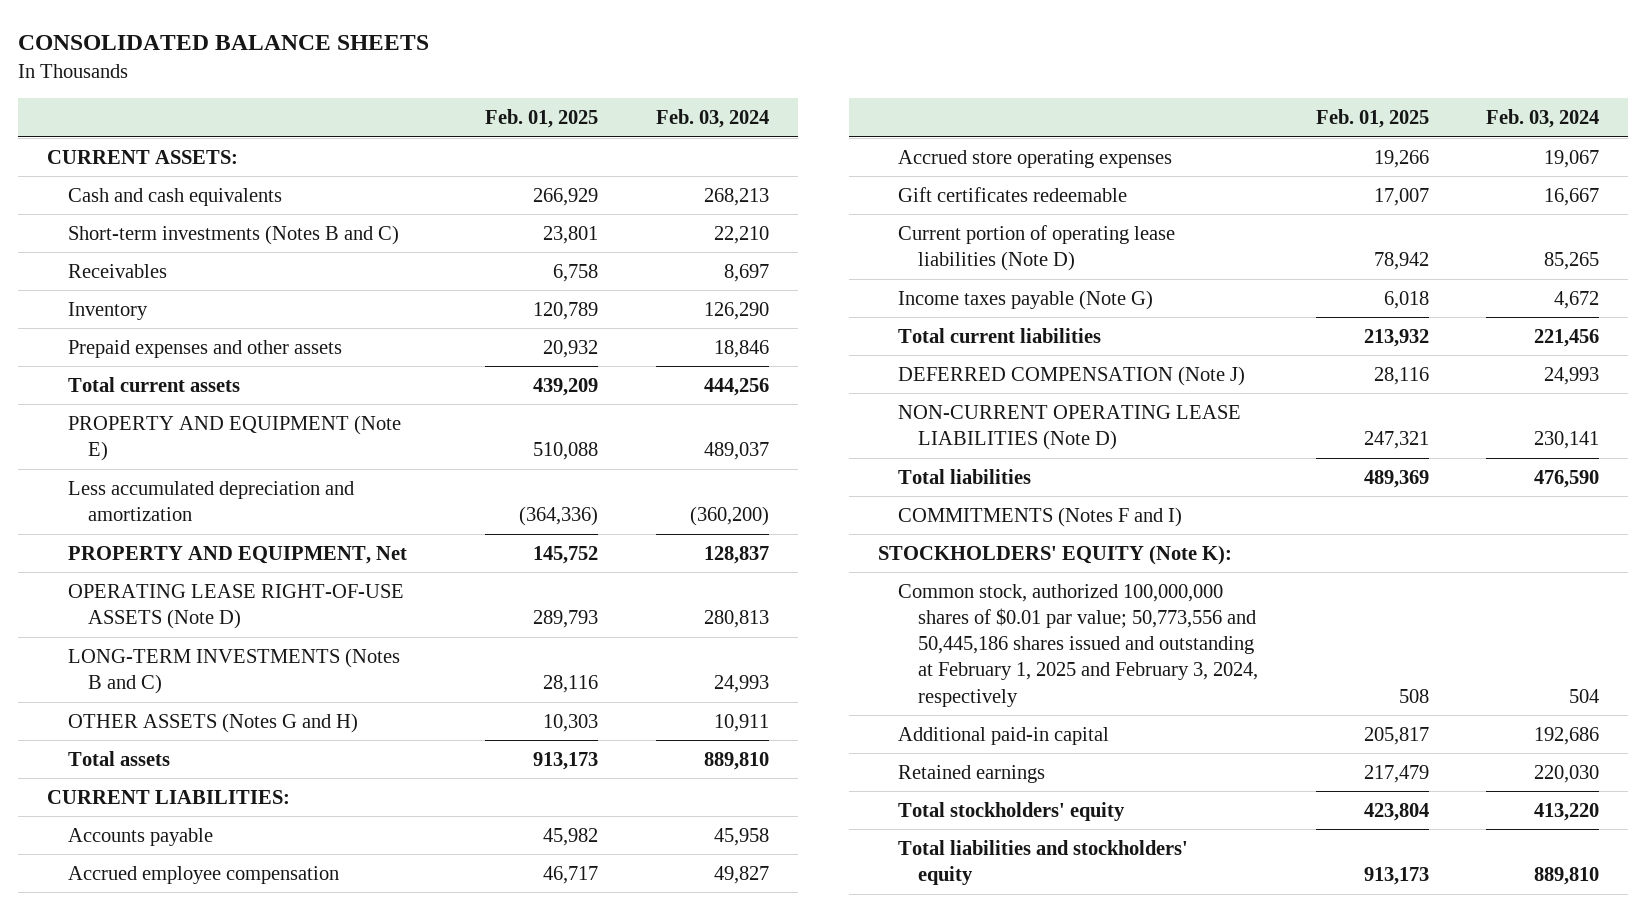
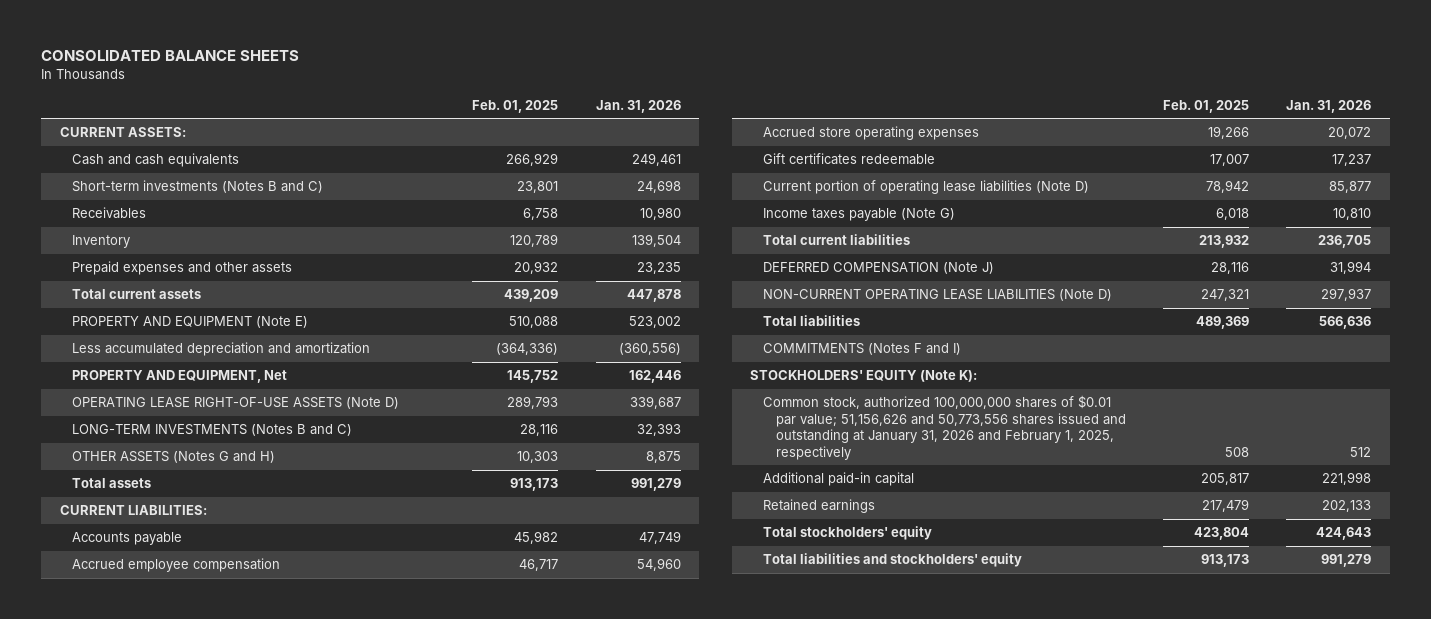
- | Feb. 01, 2025 | Feb. 03, 2024
+ | Feb. 01, 2025 | Jan. 31, 2026
- Common stock, authorized 100,000,000 shares of $0.01 par value; 50,773,556 and 50,445,186 shares issued and outstanding at February 1, 2025 and February 3, 2024, respectively | 508 | 504
+ Common stock, authorized 100,000,000 shares of $0.01 par value; 51,156,626 and 50,773,556 shares issued and outstanding at January 31, 2026 and February 1, 2025, respectively | 508 | 512

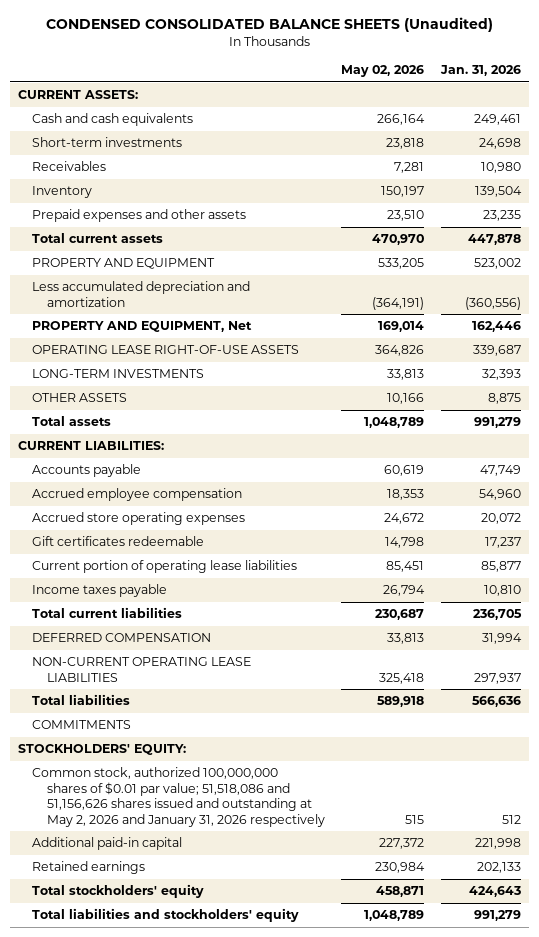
- CONSOLIDATED BALANCE SHEETS
+ CONDENSED CONSOLIDATED BALANCE SHEETS (Unaudited)
- | Feb. 01, 2025 | Jan. 31, 2026
+ | May 02, 2026 | Jan. 31, 2026
- Short-term investments (Notes B and C) | 23,801 | 24,698
+ Short-term investments | 23,818 | 24,698
- PROPERTY AND EQUIPMENT (Note E) | 510,088 | 523,002
+ PROPERTY AND EQUIPMENT | 533,205 | 523,002
- OPERATING LEASE RIGHT-OF-USE ASSETS (Note D) | 289,793 | 339,687
- LONG-TERM INVESTMENTS (Notes B and C) | 28,116 | 32,393
- OTHER ASSETS (Notes G and H) | 10,303 | 8,875
+ OPERATING LEASE RIGHT-OF-USE ASSETS | 364,826 | 339,687
+ LONG-TERM INVESTMENTS | 33,813 | 32,393
+ OTHER ASSETS | 10,166 | 8,875
- Current portion of operating lease liabilities (Note D) | 78,942 | 85,877
- Income taxes payable (Note G) | 6,018 | 10,810
+ Current portion of operating lease liabilities | 85,451 | 85,877
+ Income taxes payable | 26,794 | 10,810
- DEFERRED COMPENSATION (Note J) | 28,116 | 31,994
- NON-CURRENT OPERATING LEASE LIABILITIES (Note D) | 247,321 | 297,937
+ DEFERRED COMPENSATION | 33,813 | 31,994
+ NON-CURRENT OPERATING LEASE LIABILITIES | 325,418 | 297,937
- COMMITMENTS (Notes F and I)
- STOCKHOLDERS' EQUITY (Note K):
- Common stock, authorized 100,000,000 shares of $0.01 par value; 51,156,626 and 50,773,556 shares issued and outstanding at January 31, 2026 and February 1, 2025, respectively | 508 | 512
+ COMMITMENTS
+ STOCKHOLDERS' EQUITY:
+ Common stock, authorized 100,000,000 shares of $0.01 par value; 51,518,086 and 51,156,626 shares issued and outstanding at May 2, 2026 and January 31, 2026 respectively | 515 | 512

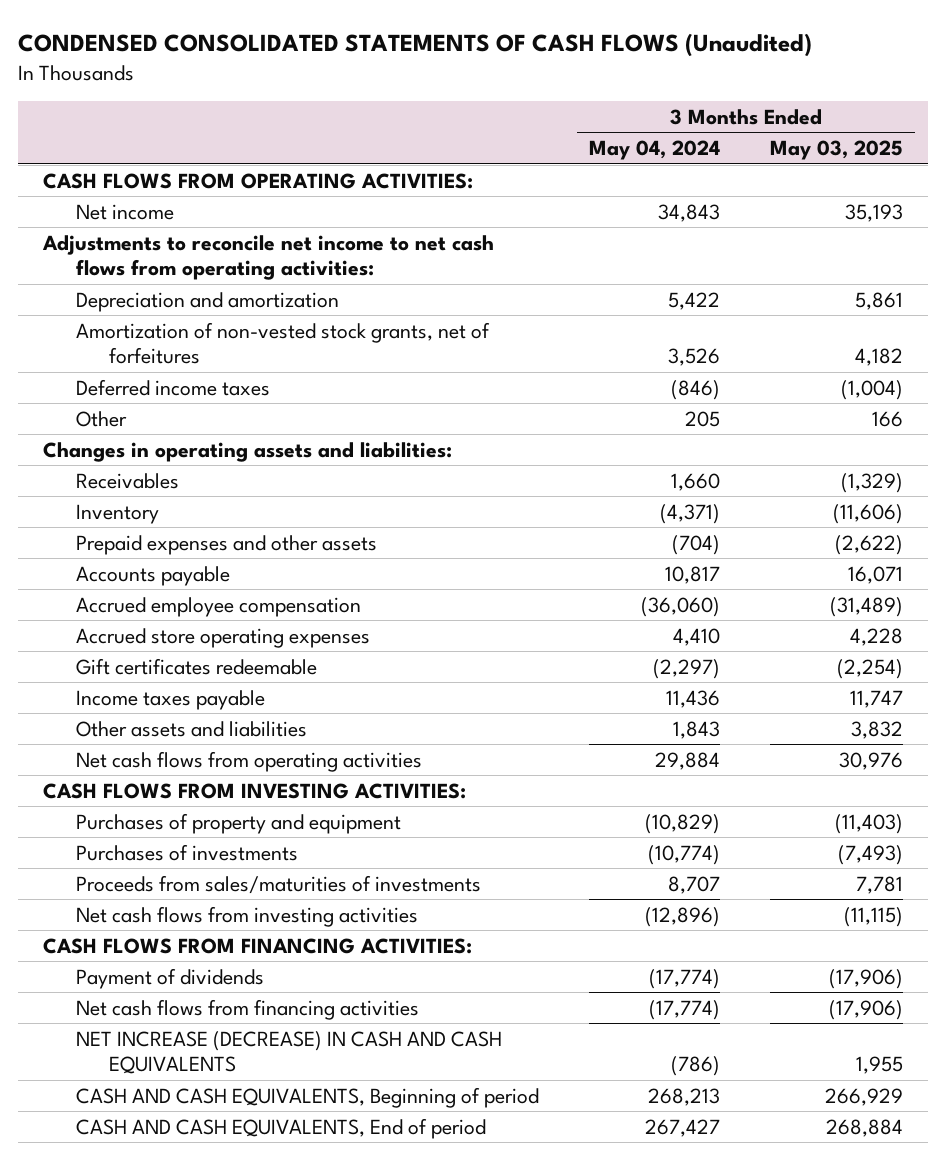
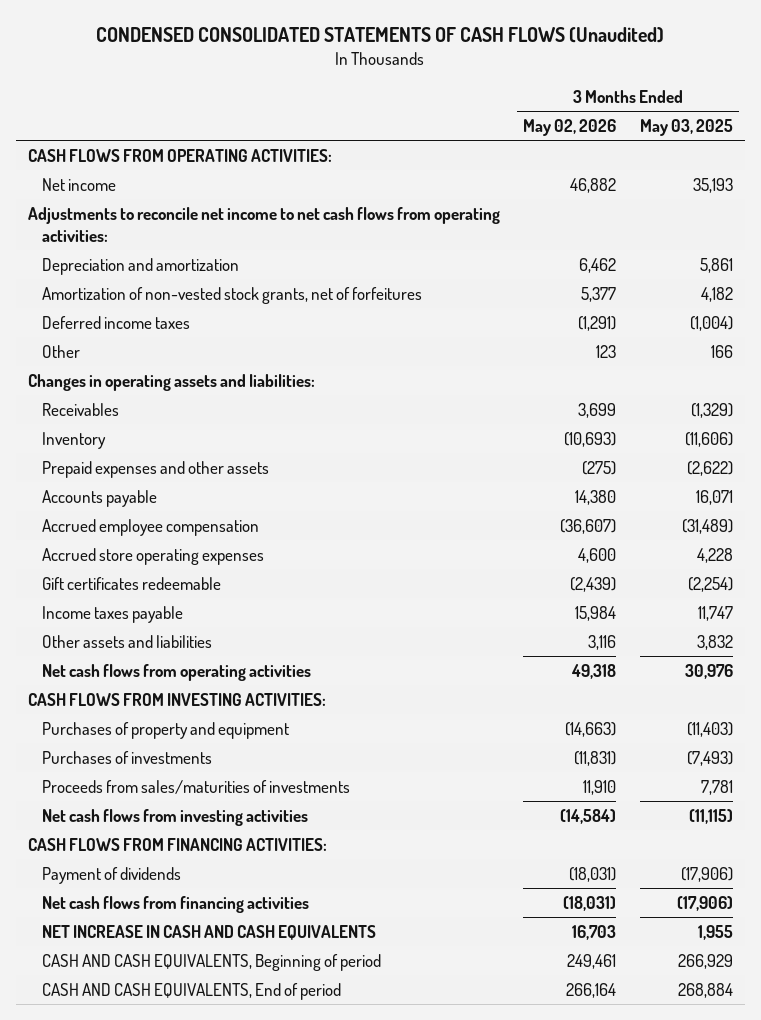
- | 3 Months Ended May 04, 2024 | 3 Months Ended May 03, 2025
+ | 3 Months Ended May 02, 2026 | 3 Months Ended May 03, 2025
- NET INCREASE (DECREASE) IN CASH AND CASH EQUIVALENTS | (786) | 1,955
+ NET INCREASE IN CASH AND CASH EQUIVALENTS | 16,703 | 1,955

